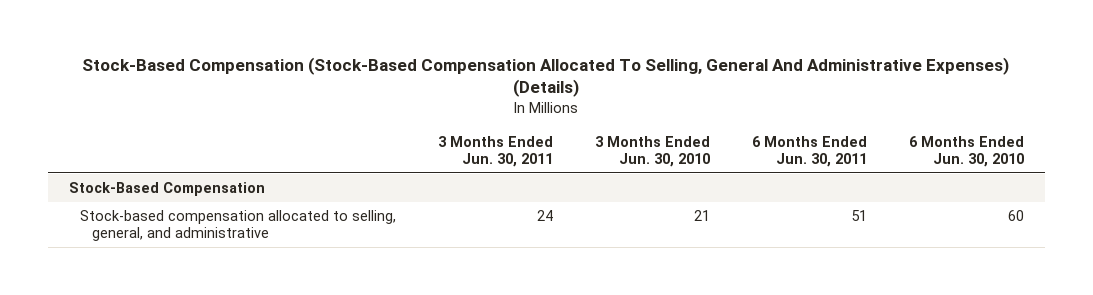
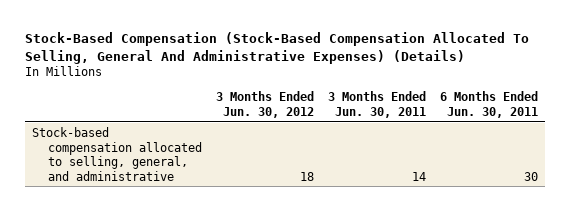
- | 3 Months Ended Jun. 30, 2011 | 3 Months Ended Jun. 30, 2010 | 6 Months Ended Jun. 30, 2011 | 6 Months Ended Jun. 30, 2010
+ | 3 Months Ended Jun. 30, 2012 | 3 Months Ended Jun. 30, 2011 | 6 Months Ended Jun. 30, 2011
- Stock-Based Compensation
- Stock-based compensation allocated to selling, general, and administrative | 24 | 21 | 51 | 60
+ Stock-based compensation allocated to selling, general, and administrative | 18 | 14 | 30

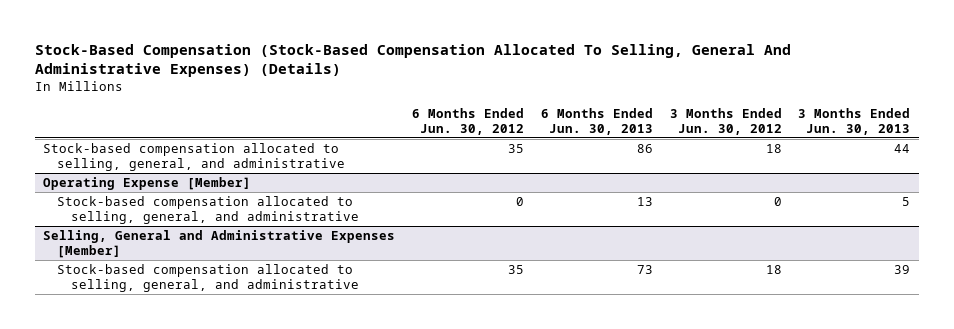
- | 3 Months Ended Jun. 30, 2012 | 3 Months Ended Jun. 30, 2011 | 6 Months Ended Jun. 30, 2011
+ | 6 Months Ended Jun. 30, 2012 | 6 Months Ended Jun. 30, 2013 | 3 Months Ended Jun. 30, 2012 | 3 Months Ended Jun. 30, 2013
+ Operating Expense [Member]
+ Stock-based compensation allocated to selling, general, and administrative | 0 | 13 | 0 | 5
+ Selling, General and Administrative Expenses [Member]
+ Stock-based compensation allocated to selling, general, and administrative | 35 | 73 | 18 | 39

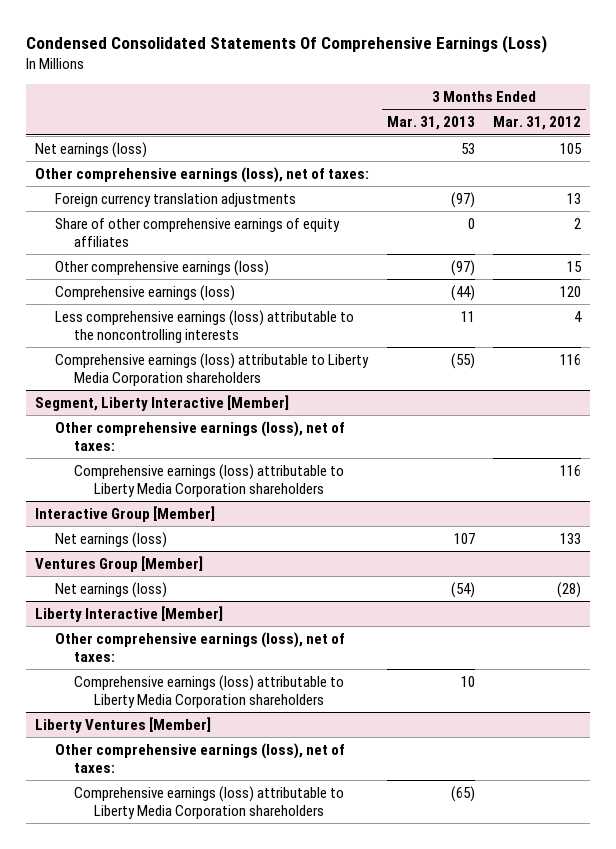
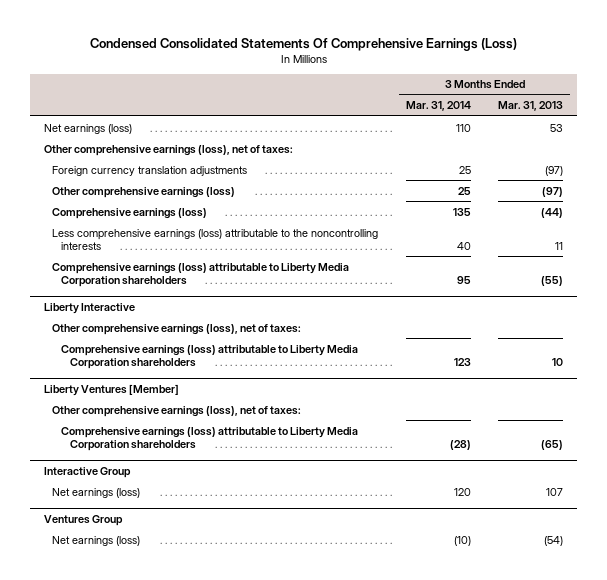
- | 3 Months Ended Mar. 31, 2013 | 3 Months Ended Mar. 31, 2012
+ | 3 Months Ended Mar. 31, 2014 | 3 Months Ended Mar. 31, 2013
- Share of other comprehensive earnings of equity affiliates | 0 | 2
- Segment, Liberty Interactive [Member]
- Other comprehensive earnings (loss), net of taxes:
- Comprehensive earnings (loss) attributable to Liberty Media Corporation shareholders | | 116
- Interactive Group [Member]
- Net earnings (loss) | 107 | 133
- Ventures Group [Member]
- Net earnings (loss) | (54) | (28)
- Liberty Interactive [Member]
+ Liberty Interactive
+ Interactive Group
+ Net earnings (loss) | 120 | 107
+ Ventures Group
+ Net earnings (loss) | (10) | (54)

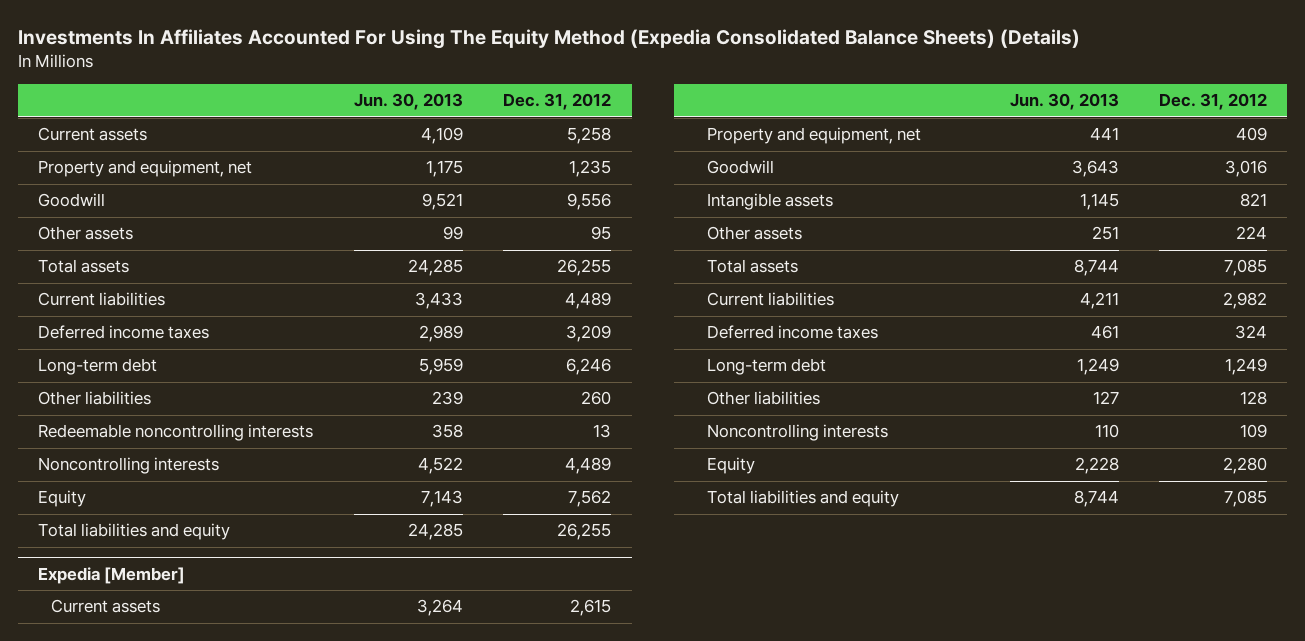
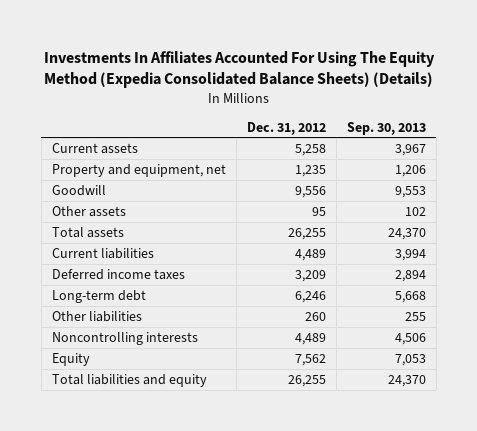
- | Jun. 30, 2013 | Dec. 31, 2012
+ | Dec. 31, 2012 | Sep. 30, 2013
- Redeemable noncontrolling interests | 358 | 13
- Expedia [Member]
- Current assets | 3,264 | 2,615
- Property and equipment, net | 441 | 409
- Goodwill | 3,643 | 3,016
- Intangible assets | 1,145 | 821
- Other assets | 251 | 224
- Total assets | 8,744 | 7,085
- Current liabilities | 4,211 | 2,982
- Deferred income taxes | 461 | 324
- Long-term debt | 1,249 | 1,249
- Other liabilities | 127 | 128
- Noncontrolling interests | 110 | 109
- Equity | 2,228 | 2,280
- Total liabilities and equity | 8,744 | 7,085

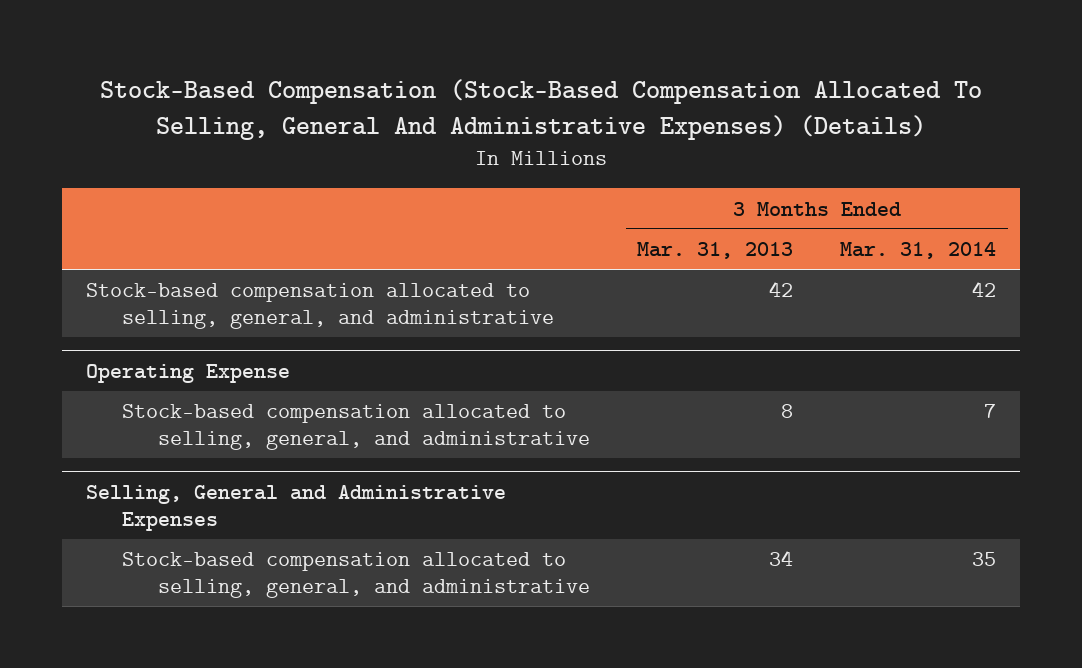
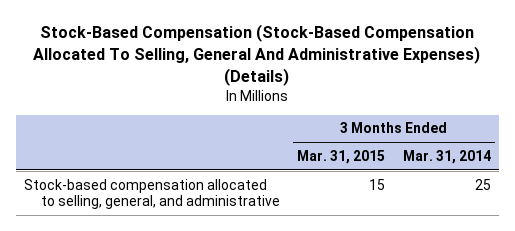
- | 3 Months Ended Mar. 31, 2013 | 3 Months Ended Mar. 31, 2014
+ | 3 Months Ended Mar. 31, 2015 | 3 Months Ended Mar. 31, 2014
- Stock-based compensation allocated to selling, general, and administrative | 42 | 42
- Operating Expense
- Stock-based compensation allocated to selling, general, and administrative | 8 | 7
- Selling, General and Administrative Expenses
- Stock-based compensation allocated to selling, general, and administrative | 34 | 35
+ Stock-based compensation allocated to selling, general, and administrative | 15 | 25

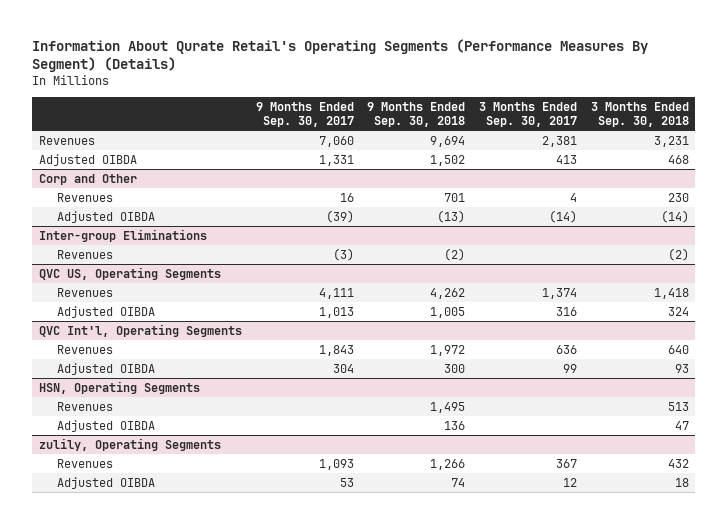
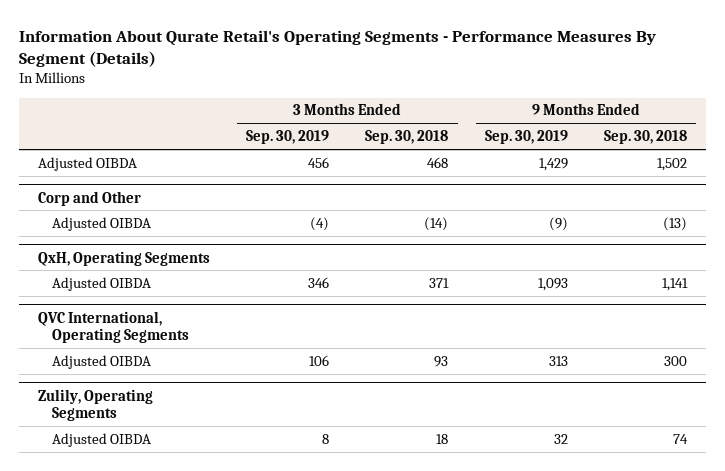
- Information About Qurate Retail's Operating Segments (Performance Measures By Segment) (Details)
+ Information About Qurate Retail's Operating Segments - Performance Measures By Segment (Details)
- | 9 Months Ended Sep. 30, 2017 | 9 Months Ended Sep. 30, 2018 | 3 Months Ended Sep. 30, 2017 | 3 Months Ended Sep. 30, 2018
+ | 3 Months Ended Sep. 30, 2019 | 3 Months Ended Sep. 30, 2018 | 9 Months Ended Sep. 30, 2019 | 9 Months Ended Sep. 30, 2018
- Revenues | 7,060 | 9,694 | 2,381 | 3,231
@ Corp and Other
- Revenues | 16 | 701 | 4 | 230
- Inter-group Eliminations
- Revenues | (3) | (2) | | (2)
- QVC US, Operating Segments
- Revenues | 4,111 | 4,262 | 1,374 | 1,418
- Adjusted OIBDA | 1,013 | 1,005 | 316 | 324
- QVC Int'l, Operating Segments
- Revenues | 1,843 | 1,972 | 636 | 640
+ QxH, Operating Segments
+ Adjusted OIBDA | 346 | 371 | 1,093 | 1,141
+ QVC International, Operating Segments
- HSN, Operating Segments
- Revenues | | 1,495 | | 513
- Adjusted OIBDA | | 136 | | 47
- zulily, Operating Segments
- Revenues | 1,093 | 1,266 | 367 | 432
+ Zulily, Operating Segments

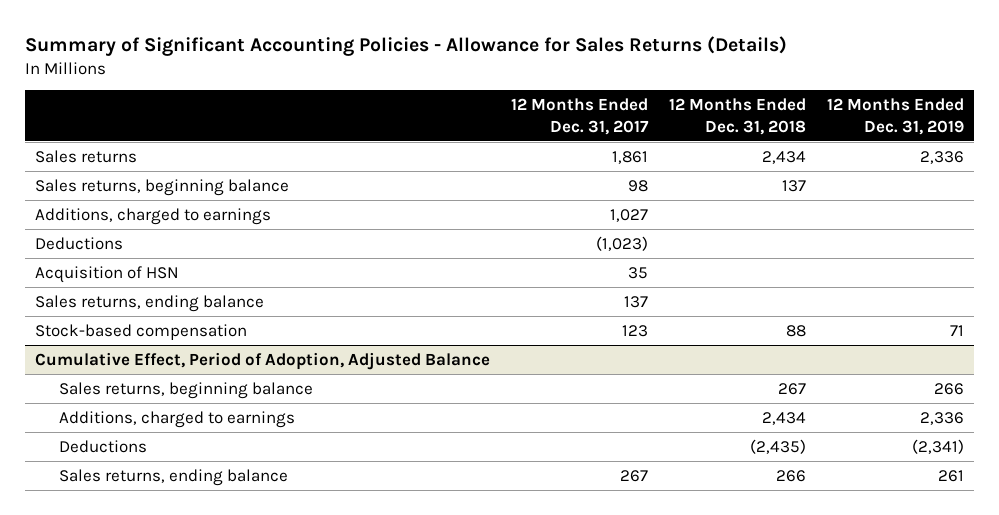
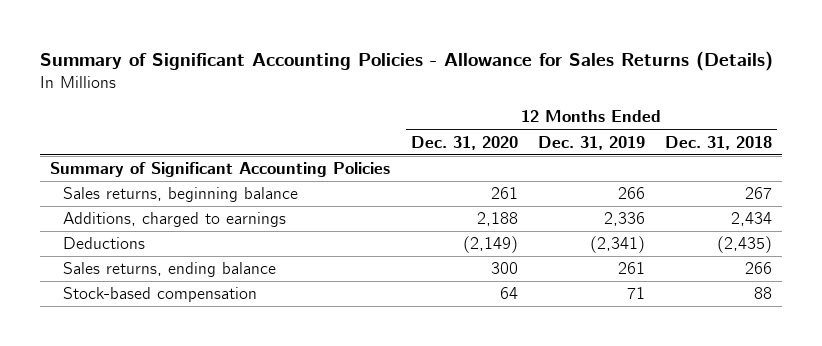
- | 12 Months Ended Dec. 31, 2017 | 12 Months Ended Dec. 31, 2018 | 12 Months Ended Dec. 31, 2019
+ | 12 Months Ended Dec. 31, 2020 | 12 Months Ended Dec. 31, 2019 | 12 Months Ended Dec. 31, 2018
- Sales returns | 1,861 | 2,434 | 2,336
- Sales returns, beginning balance | 98 | 137 |
- Additions, charged to earnings | 1,027 | |
- Deductions | (1,023) | |
- Acquisition of HSN | 35 | |
- Sales returns, ending balance | 137 | |
- Cumulative Effect, Period of Adoption, Adjusted Balance
+ Summary of Significant Accounting Policies
moved down: Stock-based compensation | 64 | 71 | 88

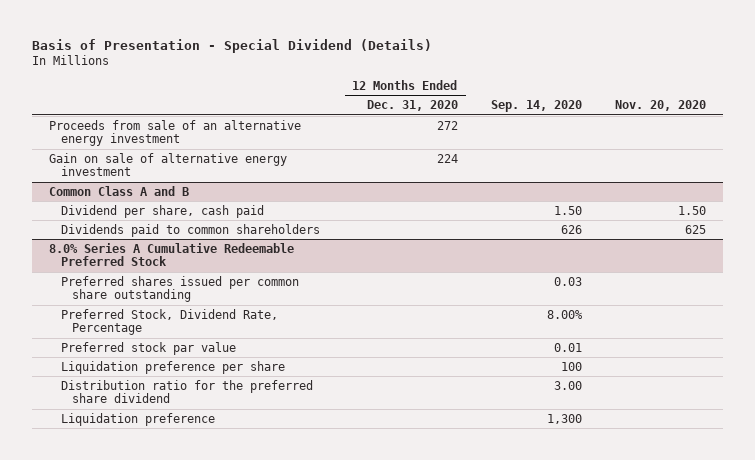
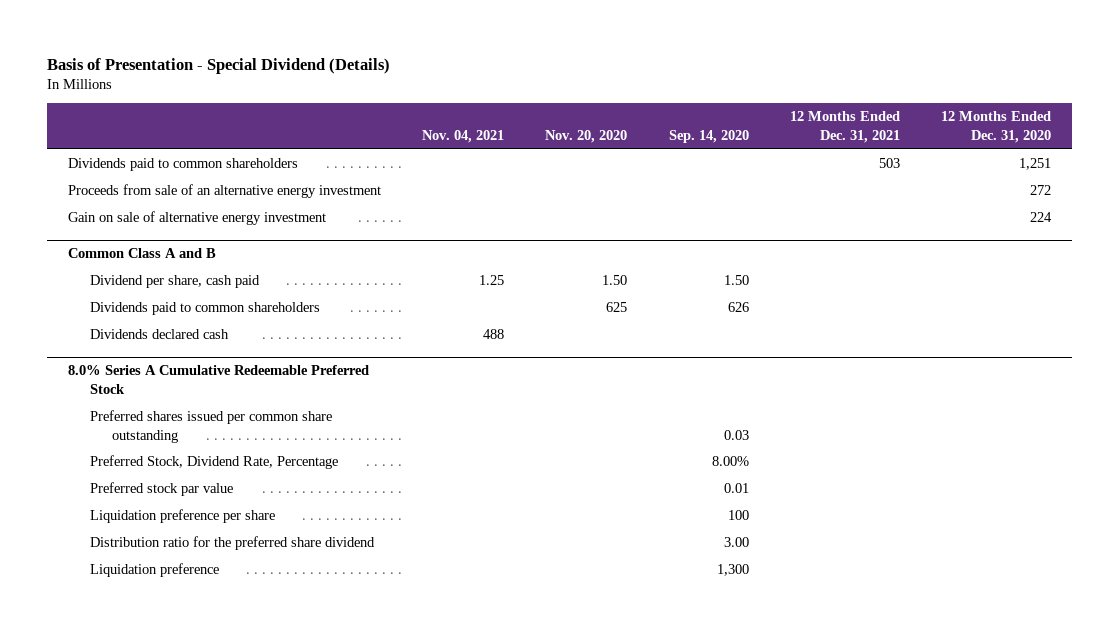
- | 12 Months Ended Dec. 31, 2020 | Sep. 14, 2020 | Nov. 20, 2020
+ | Nov. 04, 2021 | Nov. 20, 2020 | Sep. 14, 2020 | 12 Months Ended Dec. 31, 2021 | 12 Months Ended Dec. 31, 2020
+ Dividends paid to common shareholders | | | | 503 | 1,251
@ Common Class A and B
+ Dividends declared cash | 488 | | | |

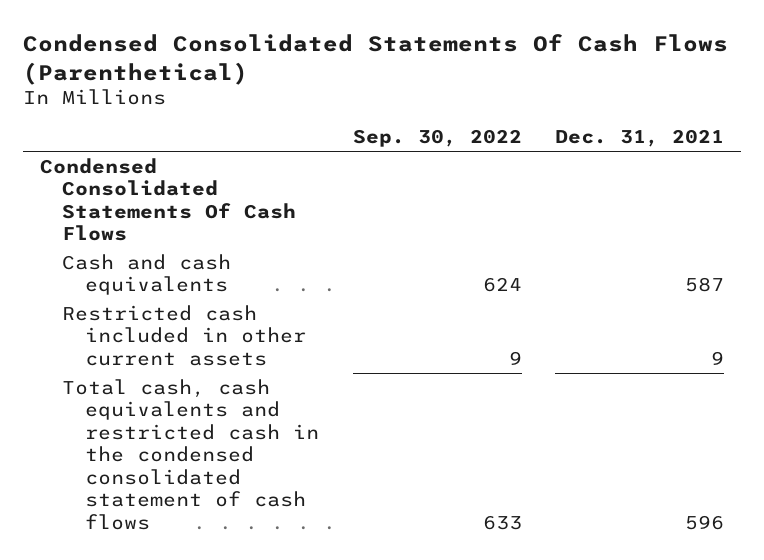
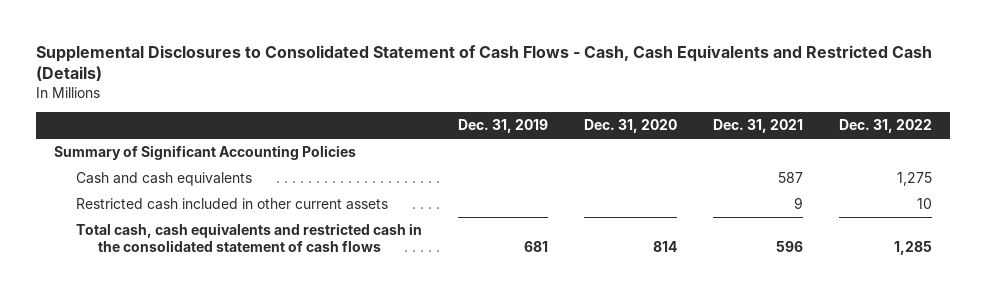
- Condensed Consolidated Statements Of Cash Flows (Parenthetical)
+ Supplemental Disclosures to Consolidated Statement of Cash Flows - Cash, Cash Equivalents and Restricted Cash (Details)
- | Sep. 30, 2022 | Dec. 31, 2021
+ | Dec. 31, 2019 | Dec. 31, 2020 | Dec. 31, 2021 | Dec. 31, 2022
- Condensed Consolidated Statements Of Cash Flows
+ Summary of Significant Accounting Policies
- Total cash, cash equivalents and restricted cash in the condensed consolidated statement of cash flows | 633 | 596
+ Total cash, cash equivalents and restricted cash in the consolidated statement of cash flows | 681 | 814 | 596 | 1,285

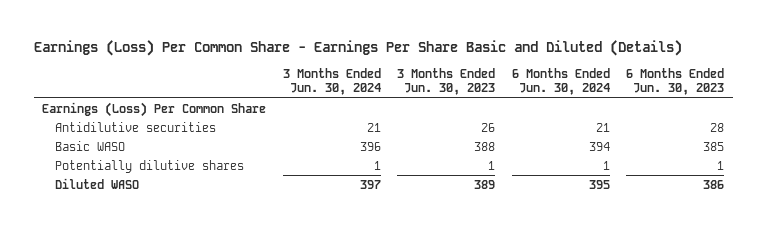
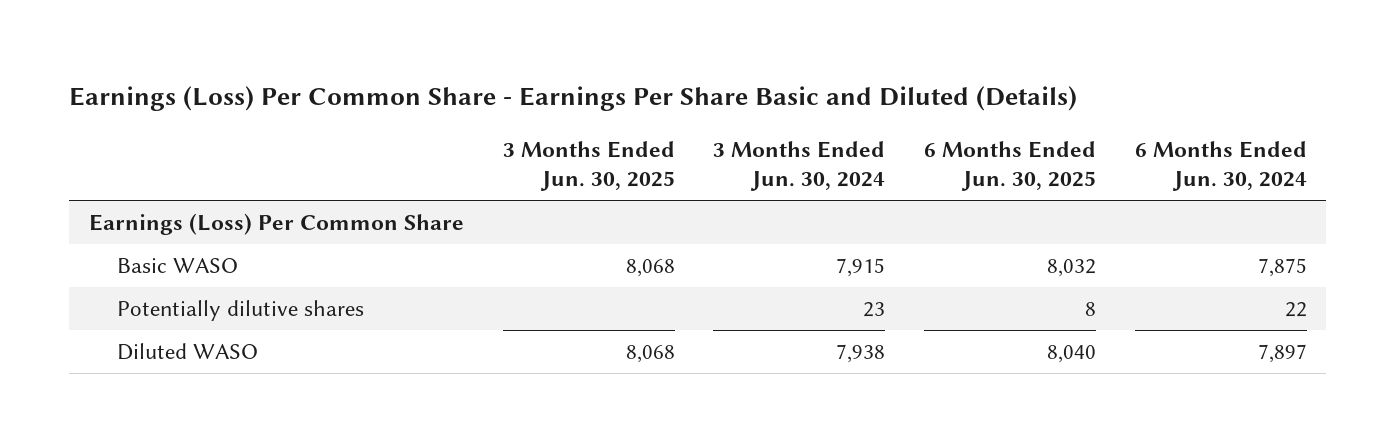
- | 3 Months Ended Jun. 30, 2024 | 3 Months Ended Jun. 30, 2023 | 6 Months Ended Jun. 30, 2024 | 6 Months Ended Jun. 30, 2023
+ | 3 Months Ended Jun. 30, 2025 | 3 Months Ended Jun. 30, 2024 | 6 Months Ended Jun. 30, 2025 | 6 Months Ended Jun. 30, 2024
- Antidilutive securities | 21 | 26 | 21 | 28
- Basic WASO | 396 | 388 | 394 | 385
- Potentially dilutive shares | 1 | 1 | 1 | 1
- Diluted WASO | 397 | 389 | 395 | 386
+ Basic WASO | 8,068 | 7,915 | 8,032 | 7,875
+ Potentially dilutive shares | | 23 | 8 | 22
+ Diluted WASO | 8,068 | 7,938 | 8,040 | 7,897

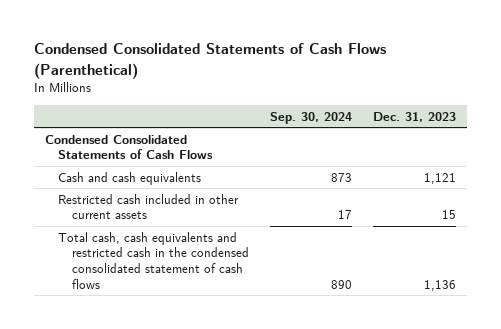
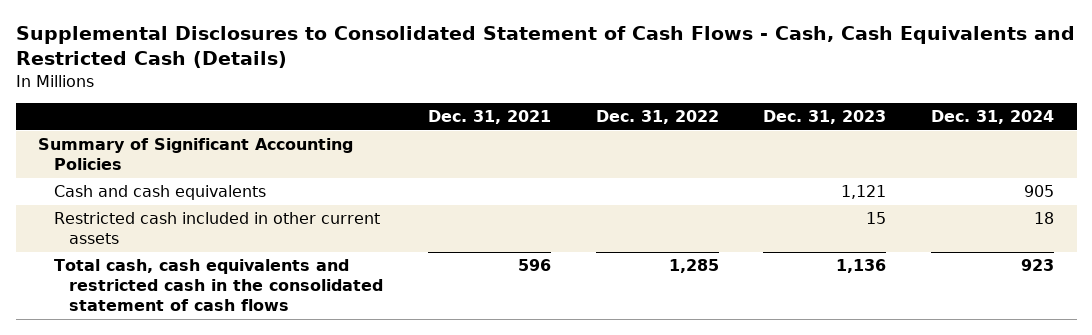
- Condensed Consolidated Statements of Cash Flows (Parenthetical)
+ Supplemental Disclosures to Consolidated Statement of Cash Flows - Cash, Cash Equivalents and Restricted Cash (Details)
- | Sep. 30, 2024 | Dec. 31, 2023
+ | Dec. 31, 2021 | Dec. 31, 2022 | Dec. 31, 2023 | Dec. 31, 2024
- Condensed Consolidated Statements of Cash Flows
+ Summary of Significant Accounting Policies
- Total cash, cash equivalents and restricted cash in the condensed consolidated statement of cash flows | 890 | 1,136
+ Total cash, cash equivalents and restricted cash in the consolidated statement of cash flows | 596 | 1,285 | 1,136 | 923

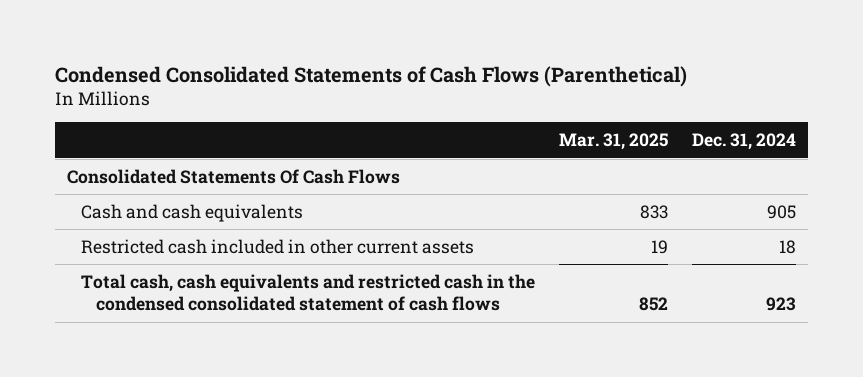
- Supplemental Disclosures to Consolidated Statement of Cash Flows - Cash, Cash Equivalents and Restricted Cash (Details)
+ Condensed Consolidated Statements of Cash Flows (Parenthetical)
- | Dec. 31, 2021 | Dec. 31, 2022 | Dec. 31, 2023 | Dec. 31, 2024
+ | Mar. 31, 2025 | Dec. 31, 2024
- Summary of Significant Accounting Policies
+ Consolidated Statements Of Cash Flows
- Total cash, cash equivalents and restricted cash in the consolidated statement of cash flows | 596 | 1,285 | 1,136 | 923
+ Total cash, cash equivalents and restricted cash in the condensed consolidated statement of cash flows | 852 | 923

